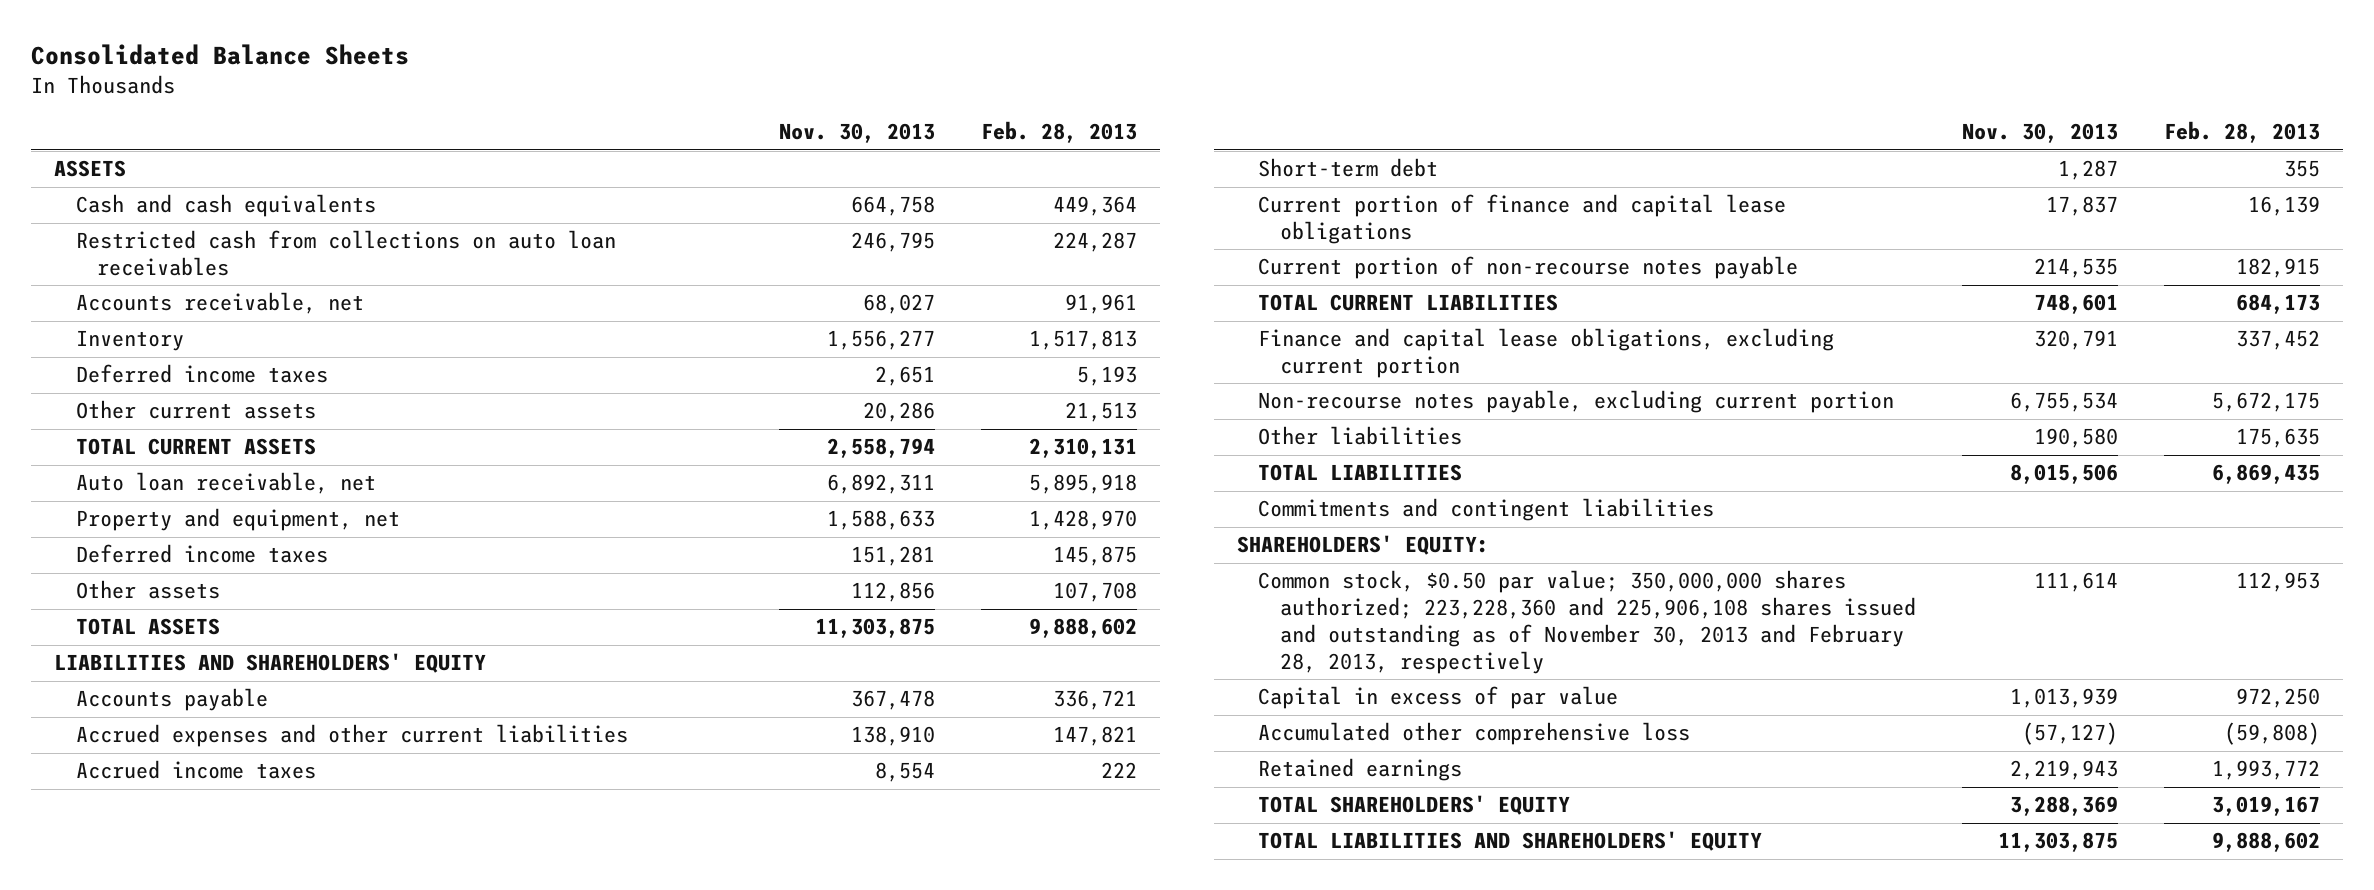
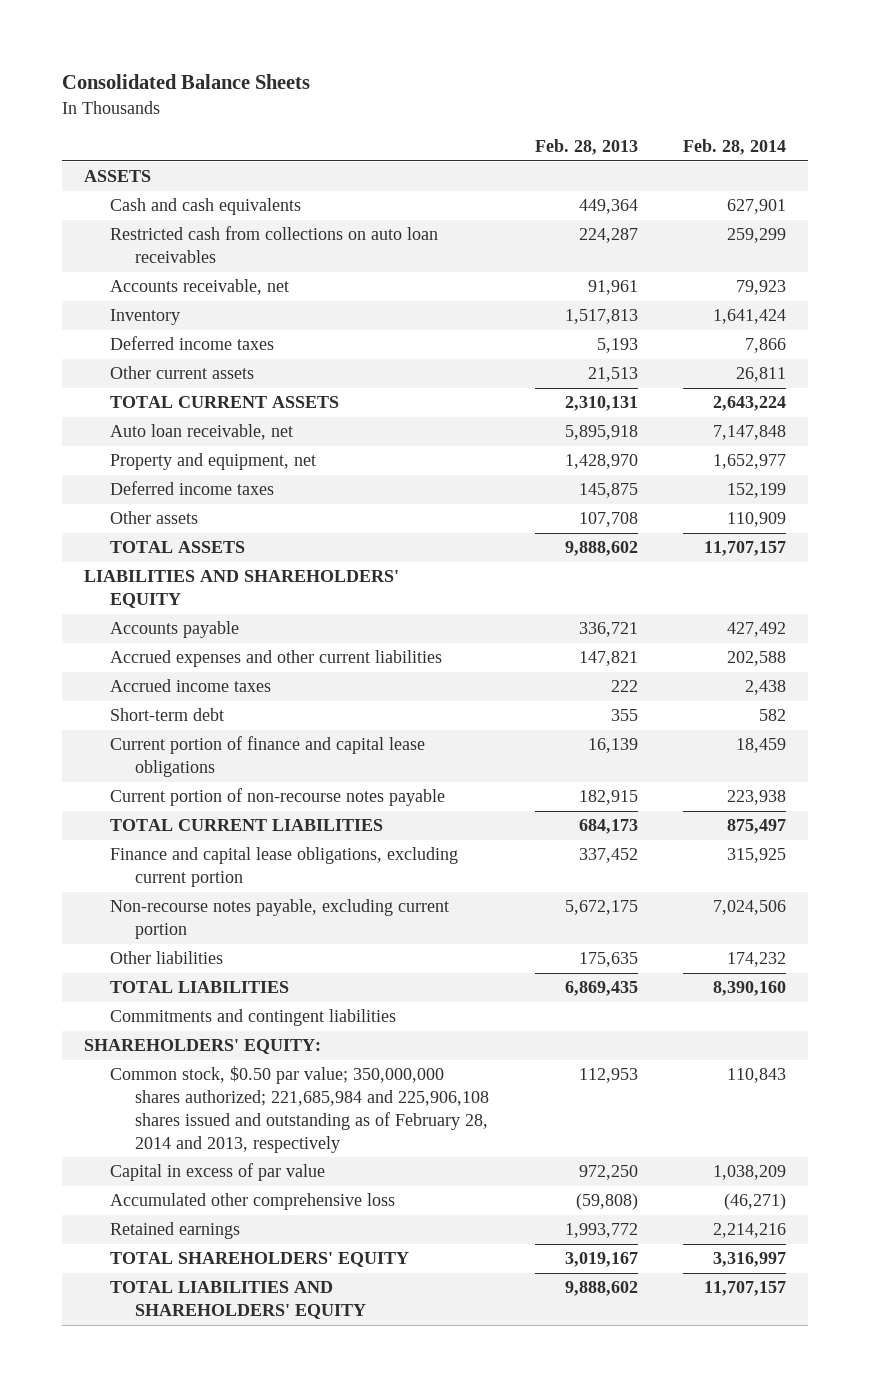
- | Nov. 30, 2013 | Feb. 28, 2013
+ | Feb. 28, 2013 | Feb. 28, 2014
- Common stock, $0.50 par value; 350,000,000 shares authorized; 223,228,360 and 225,906,108 shares issued and outstanding as of November 30, 2013 and February 28, 2013, respectively | 111,614 | 112,953
+ Common stock, $0.50 par value; 350,000,000 shares authorized; 221,685,984 and 225,906,108 shares issued and outstanding as of February 28, 2014 and 2013, respectively | 112,953 | 110,843

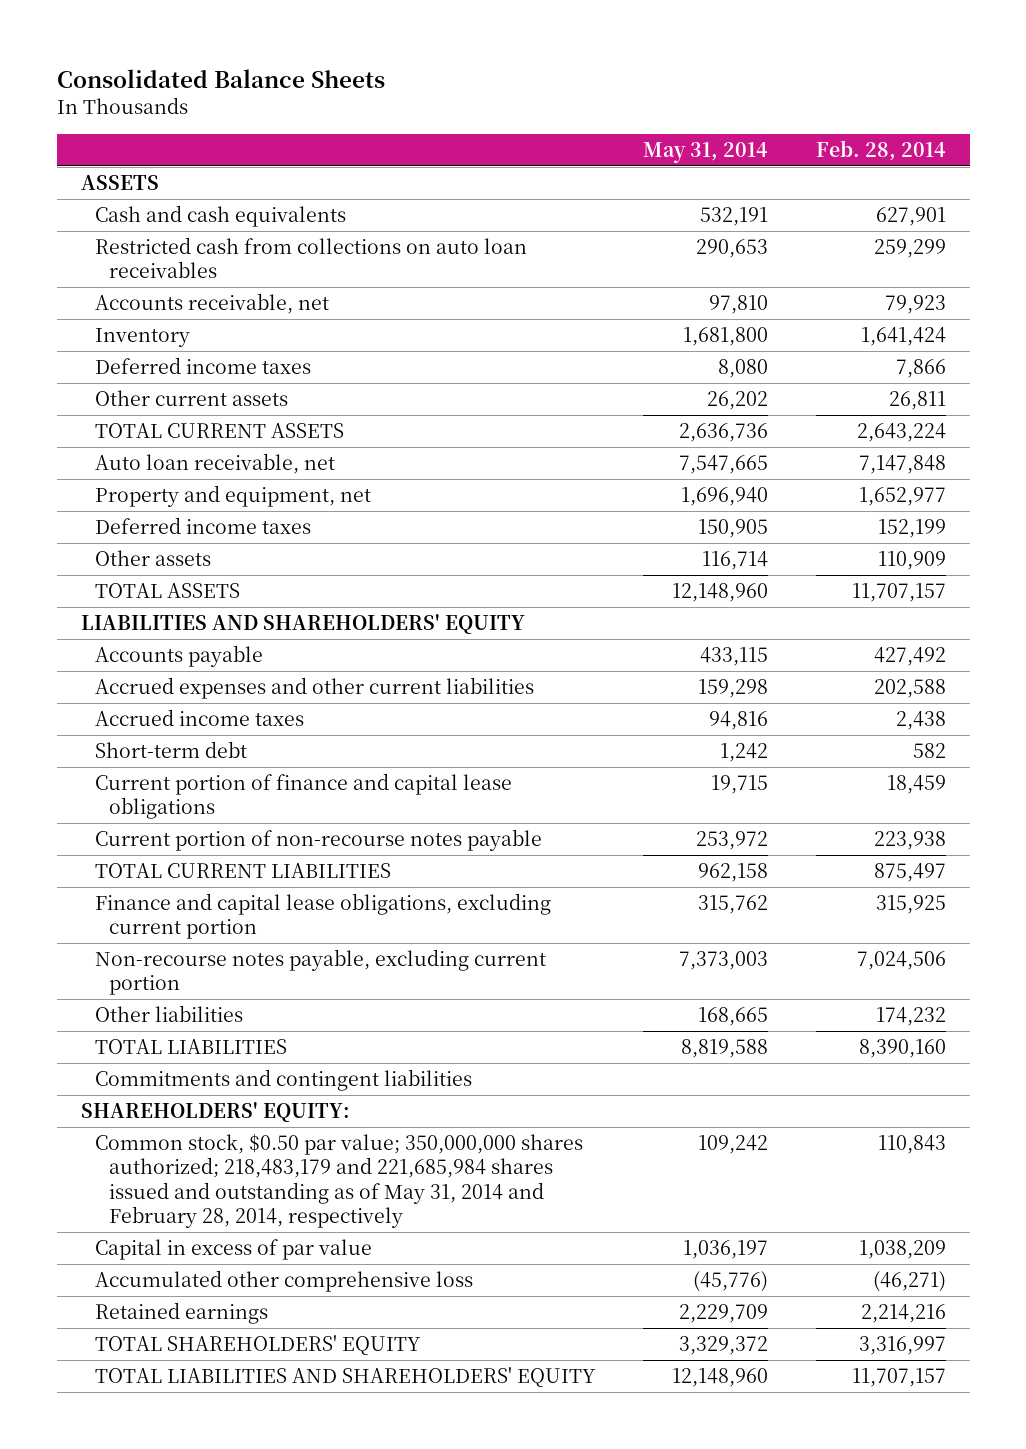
- | Feb. 28, 2013 | Feb. 28, 2014
+ | May 31, 2014 | Feb. 28, 2014
- Common stock, $0.50 par value; 350,000,000 shares authorized; 221,685,984 and 225,906,108 shares issued and outstanding as of February 28, 2014 and 2013, respectively | 112,953 | 110,843
+ Common stock, $0.50 par value; 350,000,000 shares authorized; 218,483,179 and 221,685,984 shares issued and outstanding as of May 31, 2014 and February 28, 2014, respectively | 109,242 | 110,843

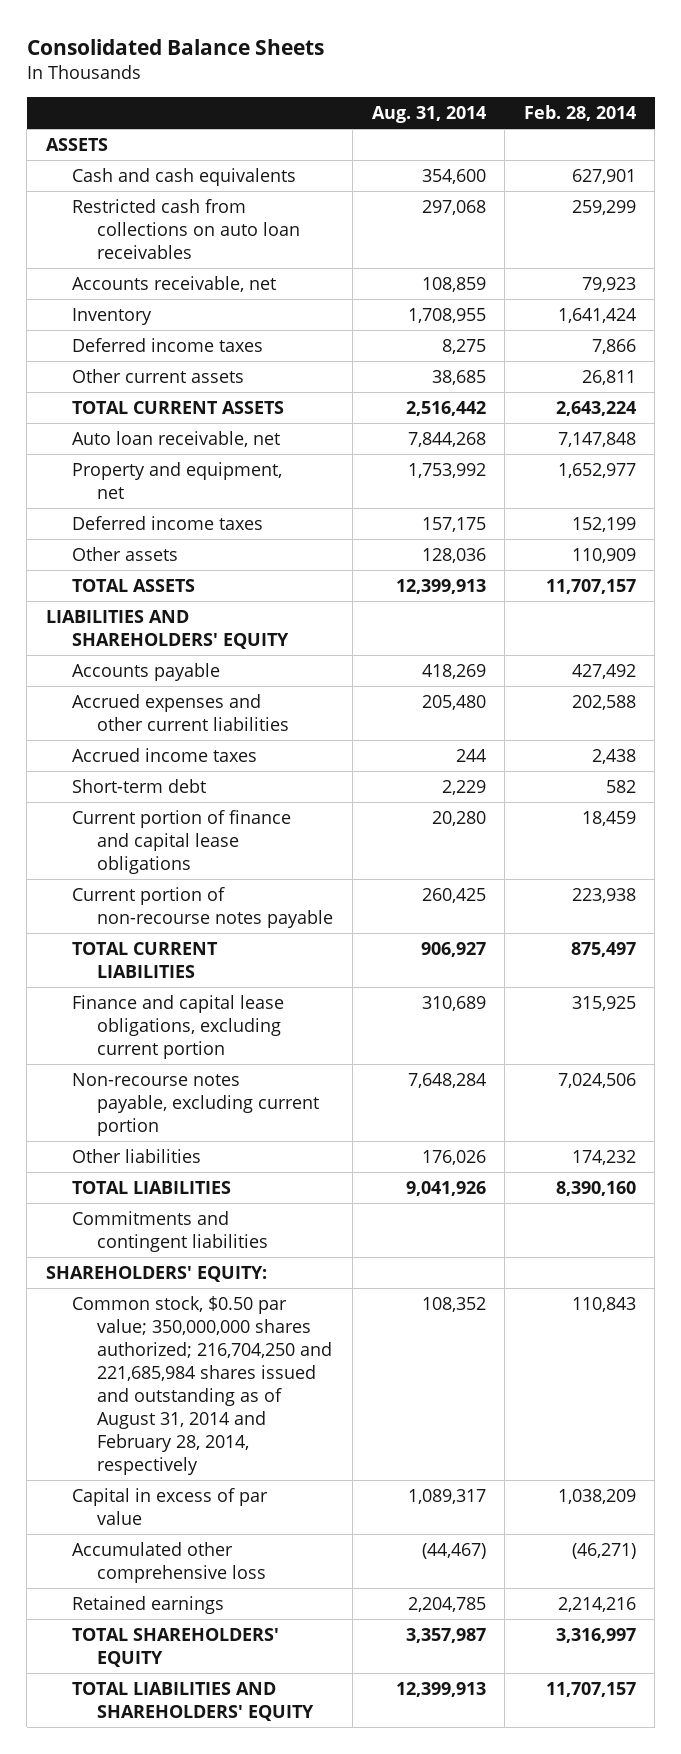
- | May 31, 2014 | Feb. 28, 2014
+ | Aug. 31, 2014 | Feb. 28, 2014
- Common stock, $0.50 par value; 350,000,000 shares authorized; 218,483,179 and 221,685,984 shares issued and outstanding as of May 31, 2014 and February 28, 2014, respectively | 109,242 | 110,843
+ Common stock, $0.50 par value; 350,000,000 shares authorized; 216,704,250 and 221,685,984 shares issued and outstanding as of August 31, 2014 and February 28, 2014, respectively | 108,352 | 110,843

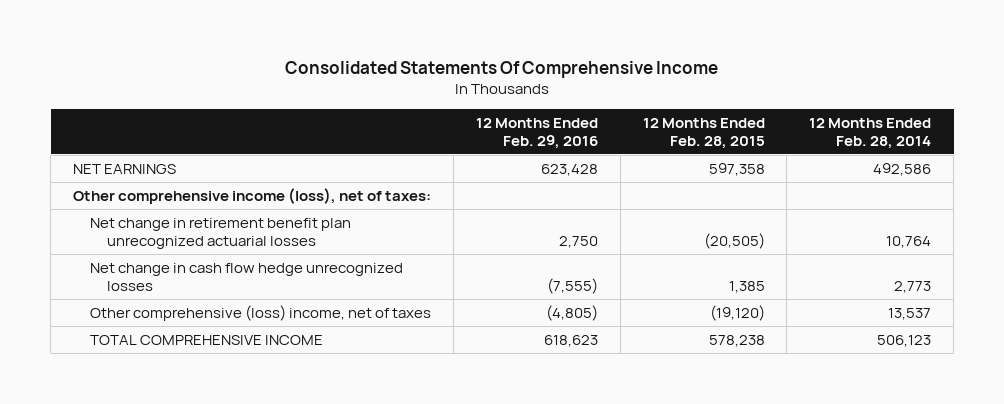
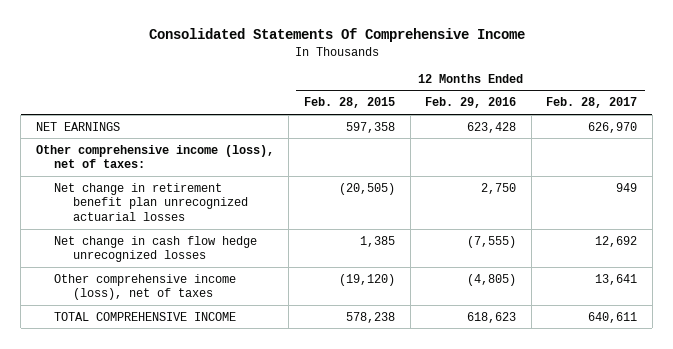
- | 12 Months Ended Feb. 29, 2016 | 12 Months Ended Feb. 28, 2015 | 12 Months Ended Feb. 28, 2014
+ | 12 Months Ended Feb. 28, 2015 | 12 Months Ended Feb. 29, 2016 | 12 Months Ended Feb. 28, 2017
- Other comprehensive (loss) income, net of taxes | (4,805) | (19,120) | 13,537
+ Other comprehensive income (loss), net of taxes | (19,120) | (4,805) | 13,641

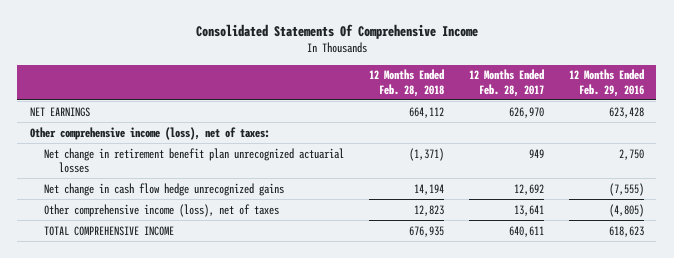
- | 12 Months Ended Feb. 28, 2015 | 12 Months Ended Feb. 29, 2016 | 12 Months Ended Feb. 28, 2017
+ | 12 Months Ended Feb. 28, 2018 | 12 Months Ended Feb. 28, 2017 | 12 Months Ended Feb. 29, 2016
- Net change in cash flow hedge unrecognized losses | 1,385 | (7,555) | 12,692
+ Net change in cash flow hedge unrecognized gains | 14,194 | 12,692 | (7,555)

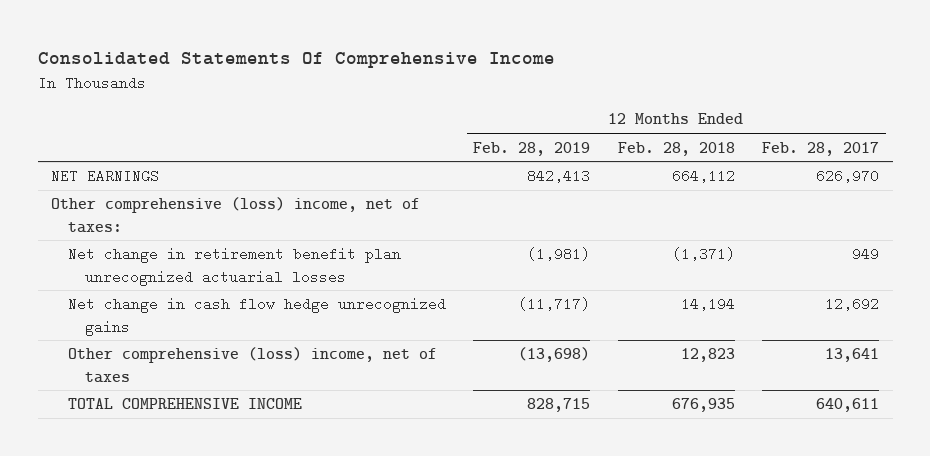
- | 12 Months Ended Feb. 28, 2018 | 12 Months Ended Feb. 28, 2017 | 12 Months Ended Feb. 29, 2016
+ | 12 Months Ended Feb. 28, 2019 | 12 Months Ended Feb. 28, 2018 | 12 Months Ended Feb. 28, 2017
- Other comprehensive income (loss), net of taxes:
+ Other comprehensive (loss) income, net of taxes:
- Other comprehensive income (loss), net of taxes | 12,823 | 13,641 | (4,805)
+ Other comprehensive (loss) income, net of taxes | (13,698) | 12,823 | 13,641

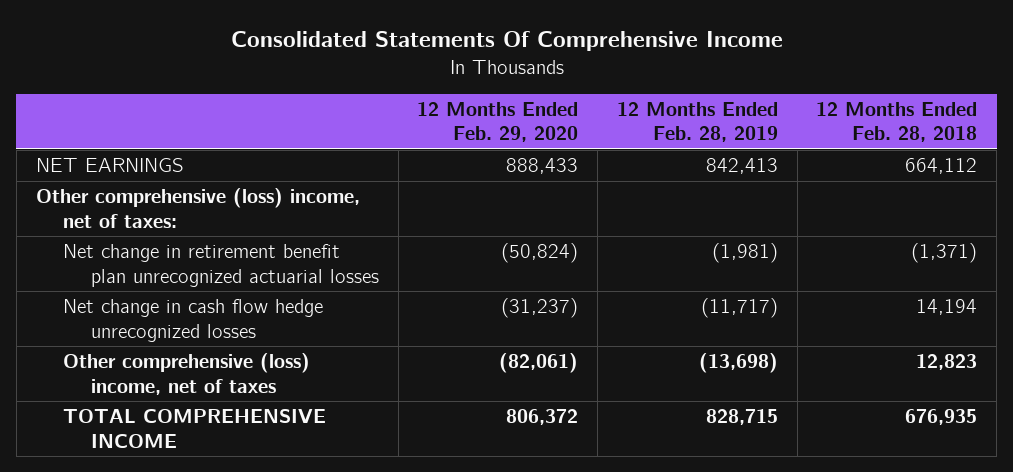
- | 12 Months Ended Feb. 28, 2019 | 12 Months Ended Feb. 28, 2018 | 12 Months Ended Feb. 28, 2017
+ | 12 Months Ended Feb. 29, 2020 | 12 Months Ended Feb. 28, 2019 | 12 Months Ended Feb. 28, 2018
- Net change in cash flow hedge unrecognized gains | (11,717) | 14,194 | 12,692
+ Net change in cash flow hedge unrecognized losses | (31,237) | (11,717) | 14,194

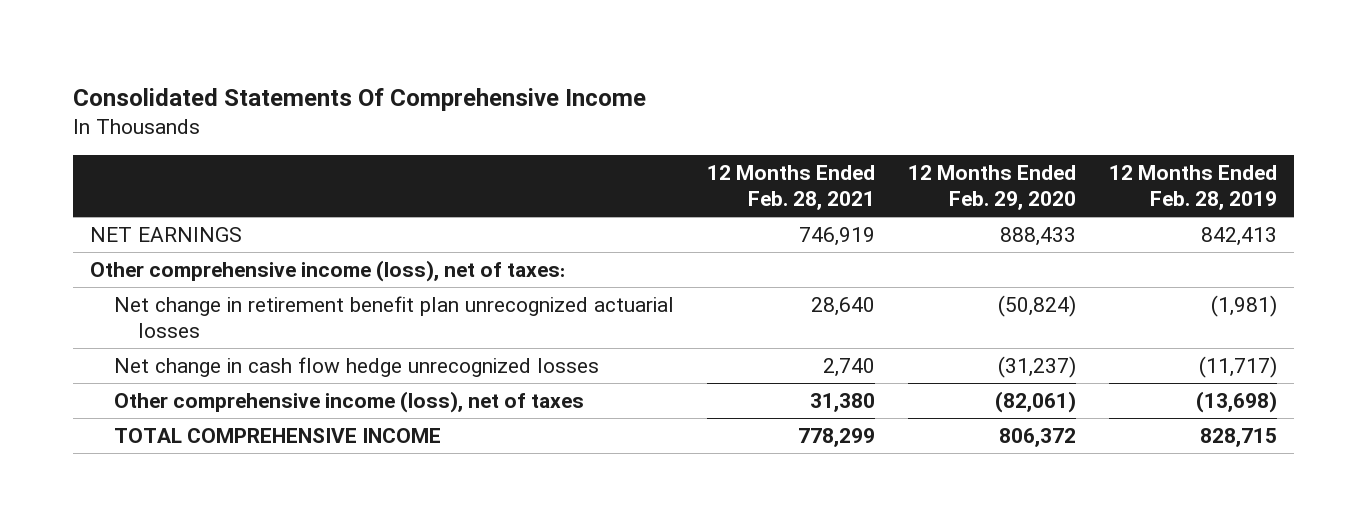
- | 12 Months Ended Feb. 29, 2020 | 12 Months Ended Feb. 28, 2019 | 12 Months Ended Feb. 28, 2018
+ | 12 Months Ended Feb. 28, 2021 | 12 Months Ended Feb. 29, 2020 | 12 Months Ended Feb. 28, 2019
- Other comprehensive (loss) income, net of taxes:
+ Other comprehensive income (loss), net of taxes:
- Other comprehensive (loss) income, net of taxes | (82,061) | (13,698) | 12,823
+ Other comprehensive income (loss), net of taxes | 31,380 | (82,061) | (13,698)

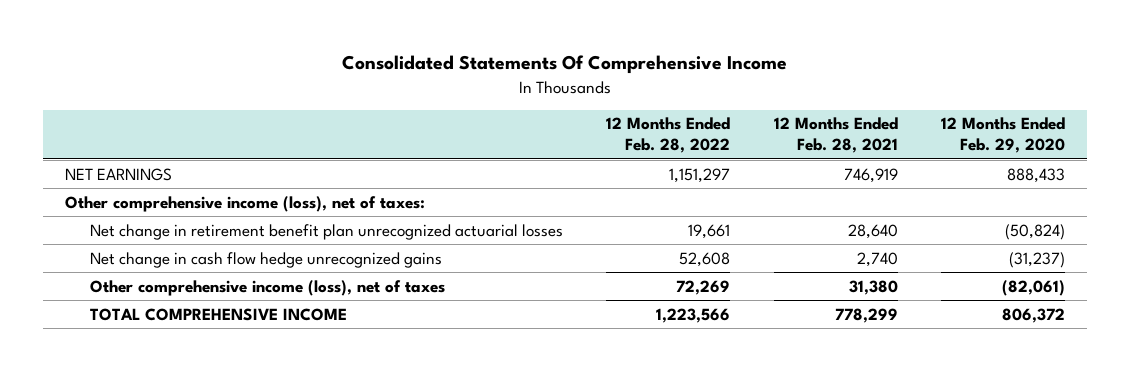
- | 12 Months Ended Feb. 28, 2021 | 12 Months Ended Feb. 29, 2020 | 12 Months Ended Feb. 28, 2019
+ | 12 Months Ended Feb. 28, 2022 | 12 Months Ended Feb. 28, 2021 | 12 Months Ended Feb. 29, 2020
- Net change in cash flow hedge unrecognized losses | 2,740 | (31,237) | (11,717)
+ Net change in cash flow hedge unrecognized gains | 52,608 | 2,740 | (31,237)

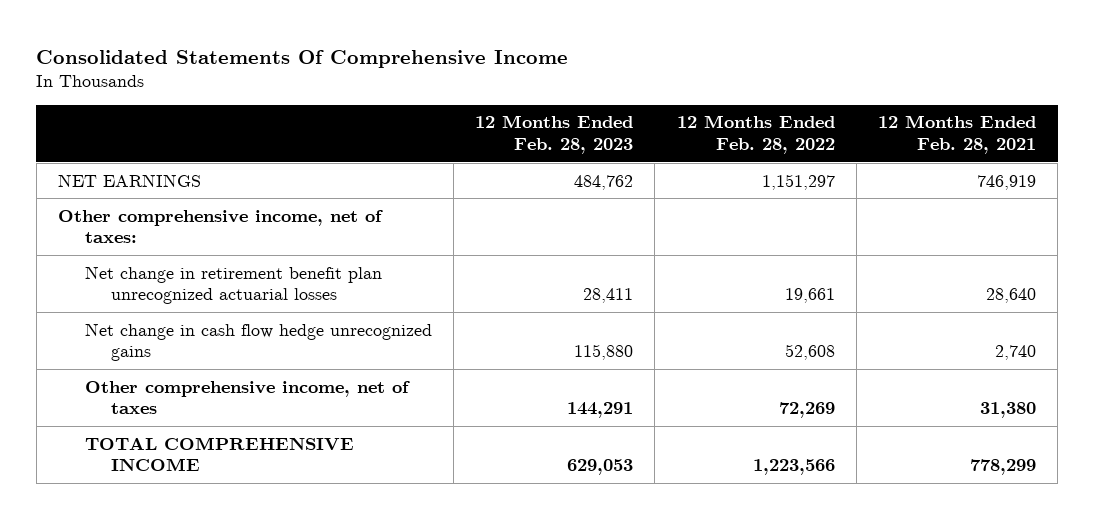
- | 12 Months Ended Feb. 28, 2022 | 12 Months Ended Feb. 28, 2021 | 12 Months Ended Feb. 29, 2020
+ | 12 Months Ended Feb. 28, 2023 | 12 Months Ended Feb. 28, 2022 | 12 Months Ended Feb. 28, 2021
- Other comprehensive income (loss), net of taxes:
+ Other comprehensive income, net of taxes:
- Other comprehensive income (loss), net of taxes | 72,269 | 31,380 | (82,061)
+ Other comprehensive income, net of taxes | 144,291 | 72,269 | 31,380

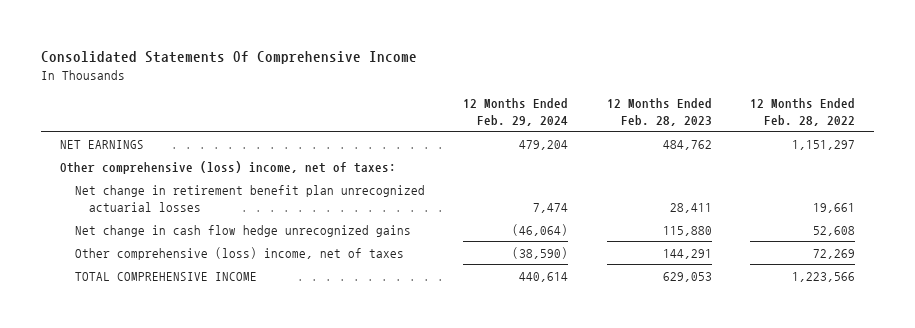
- | 12 Months Ended Feb. 28, 2023 | 12 Months Ended Feb. 28, 2022 | 12 Months Ended Feb. 28, 2021
+ | 12 Months Ended Feb. 29, 2024 | 12 Months Ended Feb. 28, 2023 | 12 Months Ended Feb. 28, 2022
- Other comprehensive income, net of taxes:
+ Other comprehensive (loss) income, net of taxes:
- Other comprehensive income, net of taxes | 144,291 | 72,269 | 31,380
+ Other comprehensive (loss) income, net of taxes | (38,590) | 144,291 | 72,269

